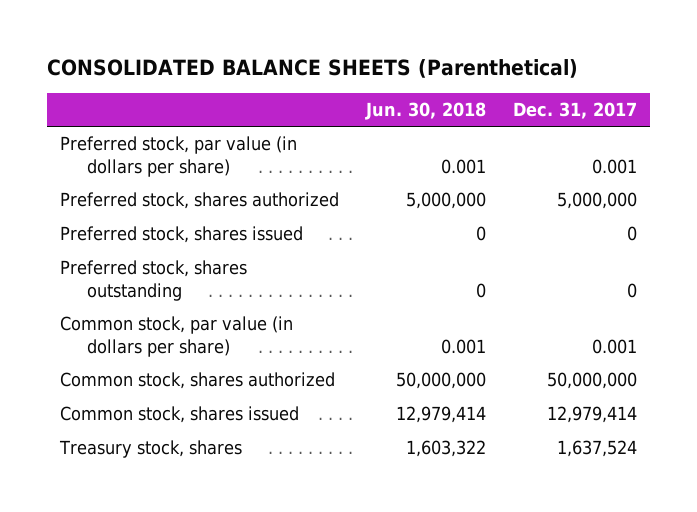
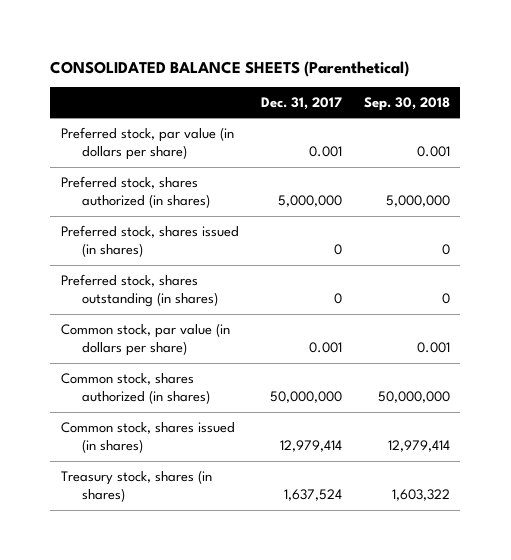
- | Jun. 30, 2018 | Dec. 31, 2017
+ | Dec. 31, 2017 | Sep. 30, 2018
- Preferred stock, shares authorized | 5,000,000 | 5,000,000
- Preferred stock, shares issued | 0 | 0
- Preferred stock, shares outstanding | 0 | 0
+ Preferred stock, shares authorized (in shares) | 5,000,000 | 5,000,000
+ Preferred stock, shares issued (in shares) | 0 | 0
+ Preferred stock, shares outstanding (in shares) | 0 | 0
- Common stock, shares authorized | 50,000,000 | 50,000,000
- Common stock, shares issued | 12,979,414 | 12,979,414
- Treasury stock, shares | 1,603,322 | 1,637,524
+ Common stock, shares authorized (in shares) | 50,000,000 | 50,000,000
+ Common stock, shares issued (in shares) | 12,979,414 | 12,979,414
+ Treasury stock, shares (in shares) | 1,637,524 | 1,603,322

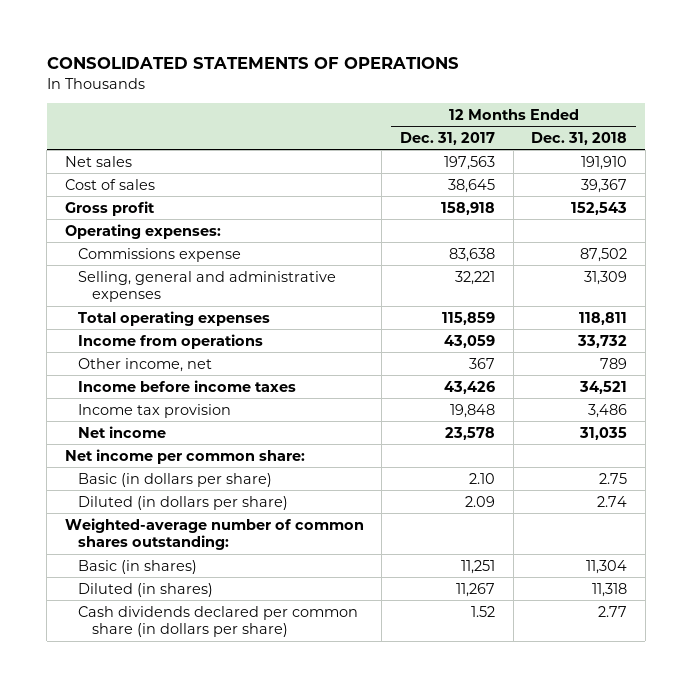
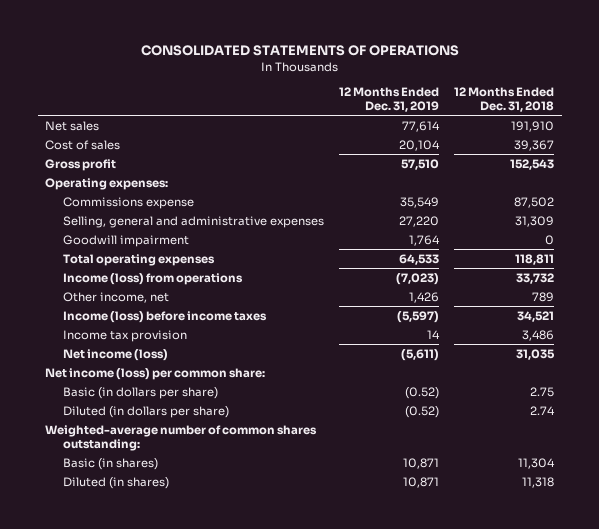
- | 12 Months Ended Dec. 31, 2017 | 12 Months Ended Dec. 31, 2018
+ | 12 Months Ended Dec. 31, 2019 | 12 Months Ended Dec. 31, 2018
+ Goodwill impairment | 1,764 | 0
- Income from operations | 43,059 | 33,732
+ Income (loss) from operations | (7,023) | 33,732
- Income before income taxes | 43,426 | 34,521
+ Income (loss) before income taxes | (5,597) | 34,521
- Net income | 23,578 | 31,035
- Net income per common share:
+ Net income (loss) | (5,611) | 31,035
+ Net income (loss) per common share:
- Cash dividends declared per common share (in dollars per share) | 1.52 | 2.77

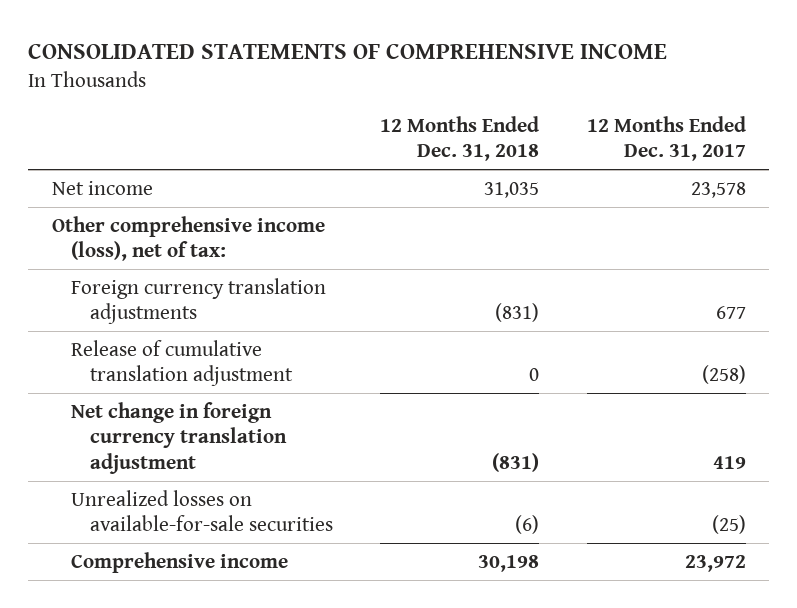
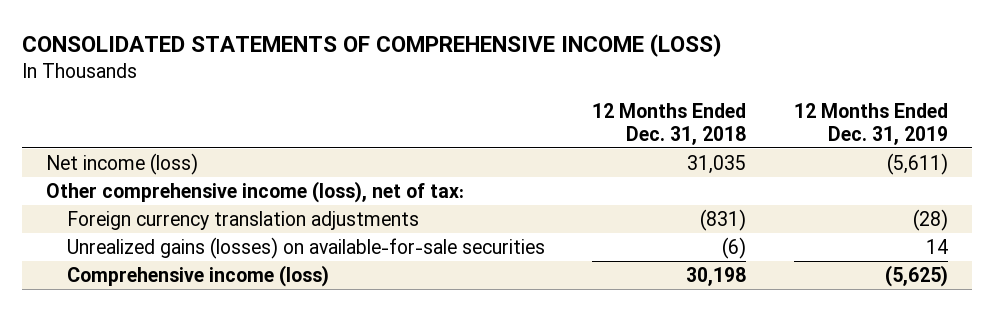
- CONSOLIDATED STATEMENTS OF COMPREHENSIVE INCOME
+ CONSOLIDATED STATEMENTS OF COMPREHENSIVE INCOME (LOSS)
- | 12 Months Ended Dec. 31, 2018 | 12 Months Ended Dec. 31, 2017
+ | 12 Months Ended Dec. 31, 2018 | 12 Months Ended Dec. 31, 2019
- Net income | 31,035 | 23,578
+ Net income (loss) | 31,035 | (5,611)
- Release of cumulative translation adjustment | 0 | (258)
- Net change in foreign currency translation adjustment | (831) | 419
- Unrealized losses on available-for-sale securities | (6) | (25)
- Comprehensive income | 30,198 | 23,972
+ Unrealized gains (losses) on available-for-sale securities | (6) | 14
+ Comprehensive income (loss) | 30,198 | (5,625)

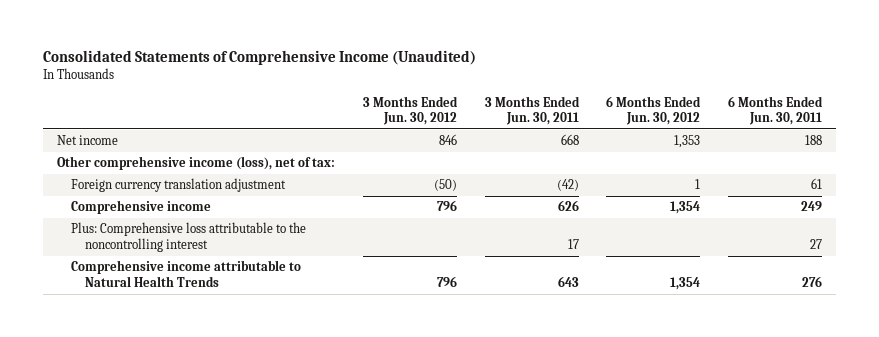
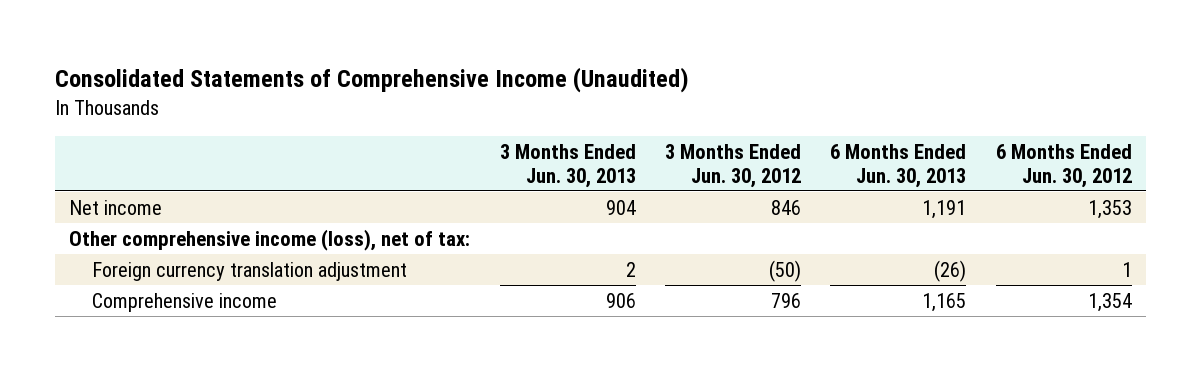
- | 3 Months Ended Jun. 30, 2012 | 3 Months Ended Jun. 30, 2011 | 6 Months Ended Jun. 30, 2012 | 6 Months Ended Jun. 30, 2011
+ | 3 Months Ended Jun. 30, 2013 | 3 Months Ended Jun. 30, 2012 | 6 Months Ended Jun. 30, 2013 | 6 Months Ended Jun. 30, 2012
- Plus: Comprehensive loss attributable to the noncontrolling interest | | 17 | | 27
- Comprehensive income attributable to Natural Health Trends | 796 | 643 | 1,354 | 276

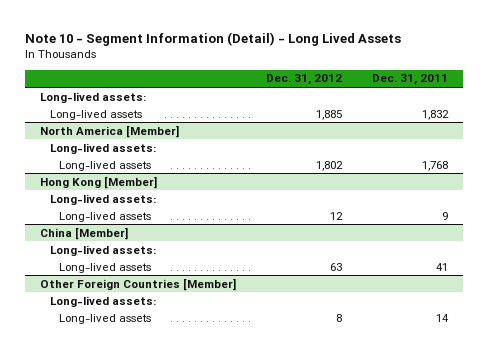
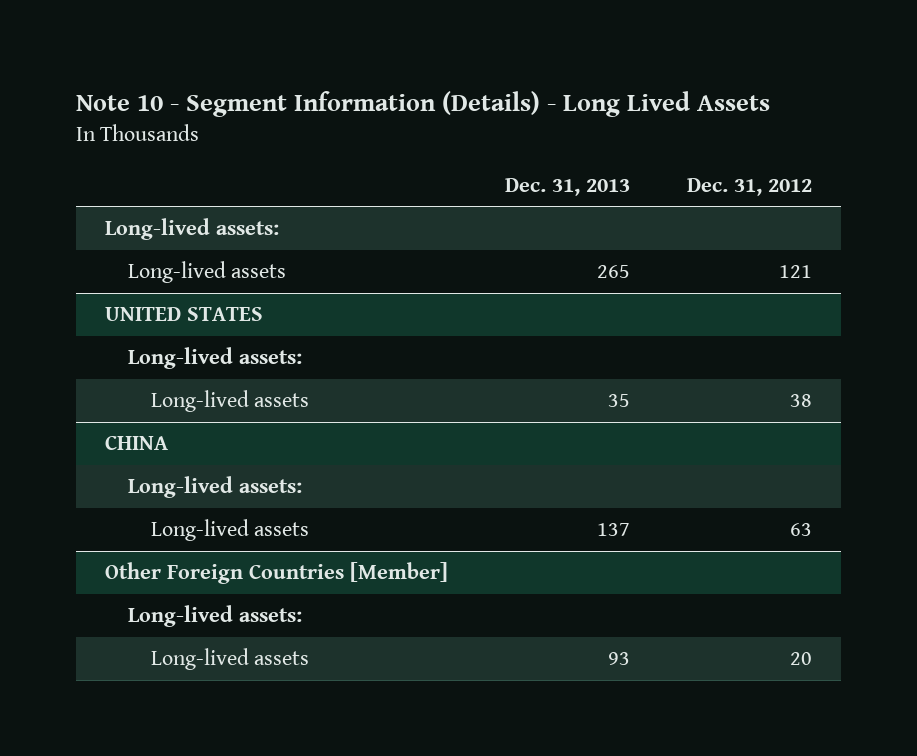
- Note 10 - Segment Information (Detail) - Long Lived Assets
+ Note 10 - Segment Information (Details) - Long Lived Assets
- | Dec. 31, 2012 | Dec. 31, 2011
+ | Dec. 31, 2013 | Dec. 31, 2012
- Long-lived assets | 1,885 | 1,832
- North America [Member]
- Long-lived assets:
- Long-lived assets | 1,802 | 1,768
- Hong Kong [Member]
+ Long-lived assets | 265 | 121
+ UNITED STATES
- Long-lived assets | 12 | 9
- China [Member]
+ Long-lived assets | 35 | 38
+ CHINA
@ Other Foreign Countries [Member]
- Long-lived assets | 8 | 14
+ Long-lived assets | 93 | 20

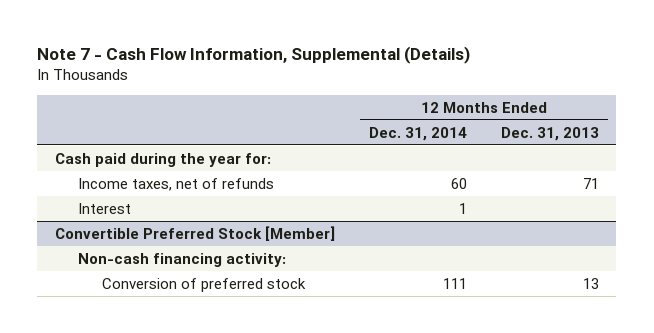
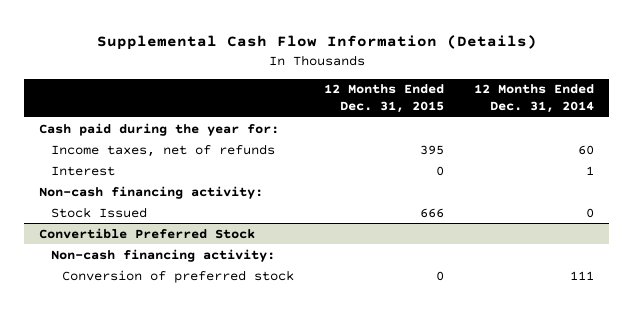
- Note 7 - Cash Flow Information, Supplemental (Details)
+ Supplemental Cash Flow Information (Details)
- | 12 Months Ended Dec. 31, 2014 | 12 Months Ended Dec. 31, 2013
+ | 12 Months Ended Dec. 31, 2015 | 12 Months Ended Dec. 31, 2014
- Convertible Preferred Stock [Member]
+ Stock Issued | 666 | 0
+ Convertible Preferred Stock
+ Non-cash financing activity:

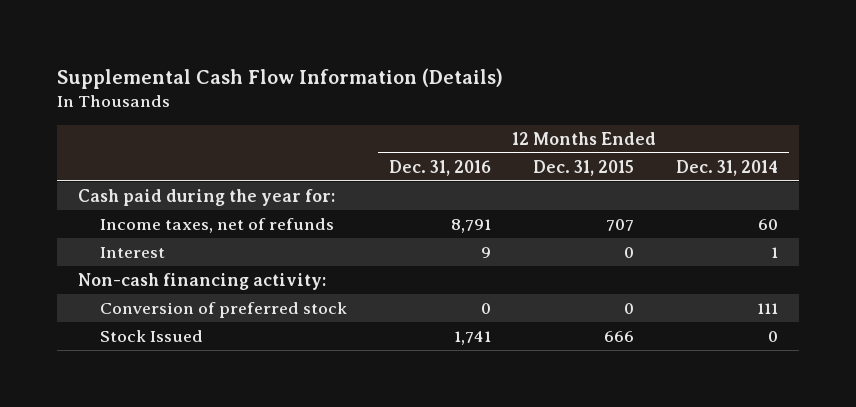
- | 12 Months Ended Dec. 31, 2015 | 12 Months Ended Dec. 31, 2014
+ | 12 Months Ended Dec. 31, 2016 | 12 Months Ended Dec. 31, 2015 | 12 Months Ended Dec. 31, 2014
- Income taxes, net of refunds | 395 | 60
+ Income taxes, net of refunds | 8,791 | 707 | 60
- Convertible Preferred Stock
- Non-cash financing activity:
moved down: Stock Issued | 1,741 | 666 | 0

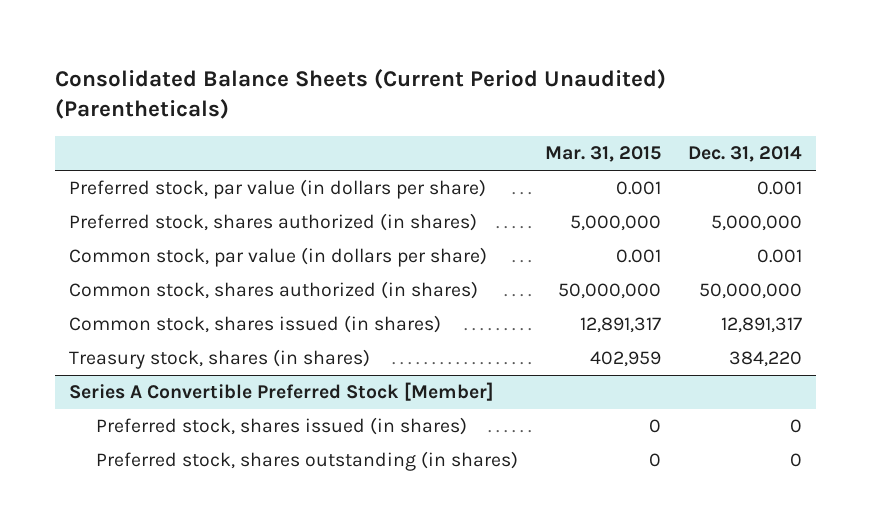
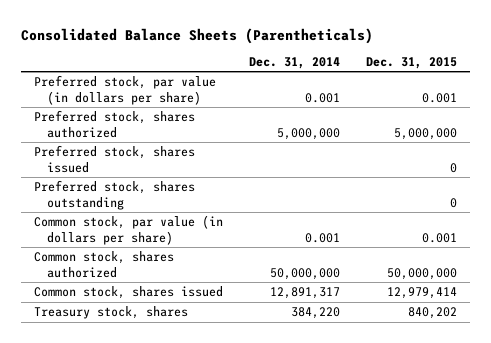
- Consolidated Balance Sheets (Current Period Unaudited) (Parentheticals)
+ Consolidated Balance Sheets (Parentheticals)
- | Mar. 31, 2015 | Dec. 31, 2014
+ | Dec. 31, 2014 | Dec. 31, 2015
- Preferred stock, shares authorized (in shares) | 5,000,000 | 5,000,000
+ Preferred stock, shares authorized | 5,000,000 | 5,000,000
+ Preferred stock, shares issued | | 0
+ Preferred stock, shares outstanding | | 0
- Common stock, shares authorized (in shares) | 50,000,000 | 50,000,000
- Common stock, shares issued (in shares) | 12,891,317 | 12,891,317
- Treasury stock, shares (in shares) | 402,959 | 384,220
- Series A Convertible Preferred Stock [Member]
- Preferred stock, shares issued (in shares) | 0 | 0
- Preferred stock, shares outstanding (in shares) | 0 | 0
+ Common stock, shares authorized | 50,000,000 | 50,000,000
+ Common stock, shares issued | 12,891,317 | 12,979,414
+ Treasury stock, shares | 384,220 | 840,202

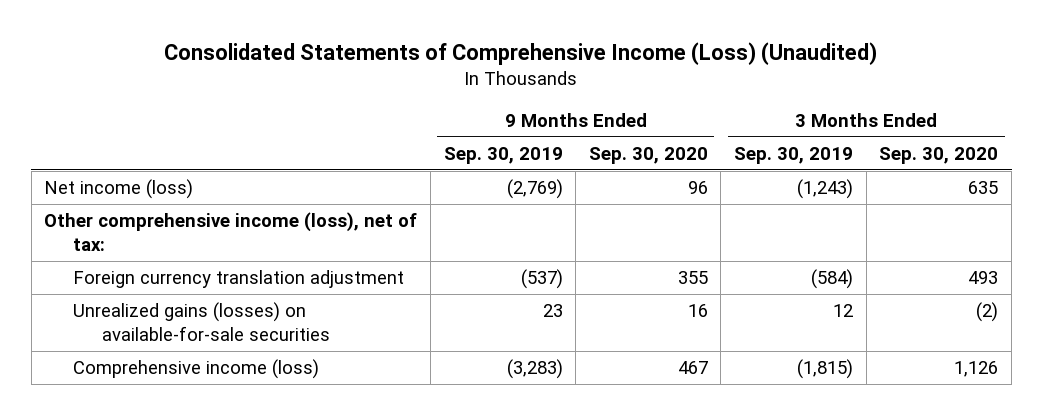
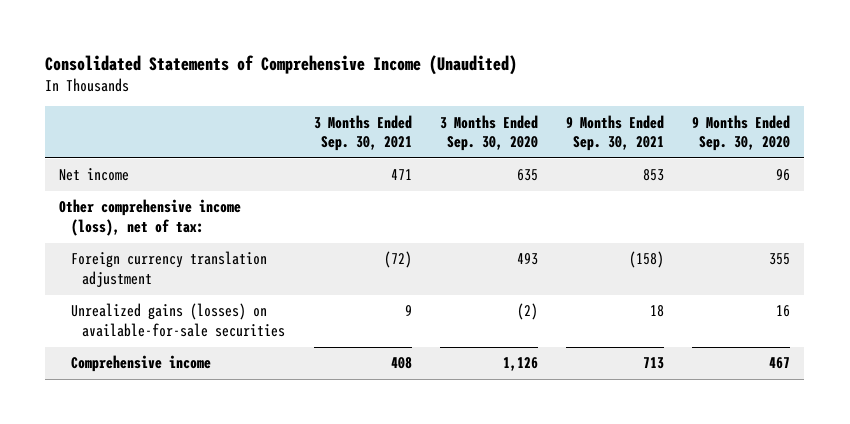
- Consolidated Statements of Comprehensive Income (Loss) (Unaudited)
+ Consolidated Statements of Comprehensive Income (Unaudited)
- | 9 Months Ended Sep. 30, 2019 | 9 Months Ended Sep. 30, 2020 | 3 Months Ended Sep. 30, 2019 | 3 Months Ended Sep. 30, 2020
+ | 3 Months Ended Sep. 30, 2021 | 3 Months Ended Sep. 30, 2020 | 9 Months Ended Sep. 30, 2021 | 9 Months Ended Sep. 30, 2020
- Net income (loss) | (2,769) | 96 | (1,243) | 635
+ Net income | 471 | 635 | 853 | 96
- Comprehensive income (loss) | (3,283) | 467 | (1,815) | 1,126
+ Comprehensive income | 408 | 1,126 | 713 | 467

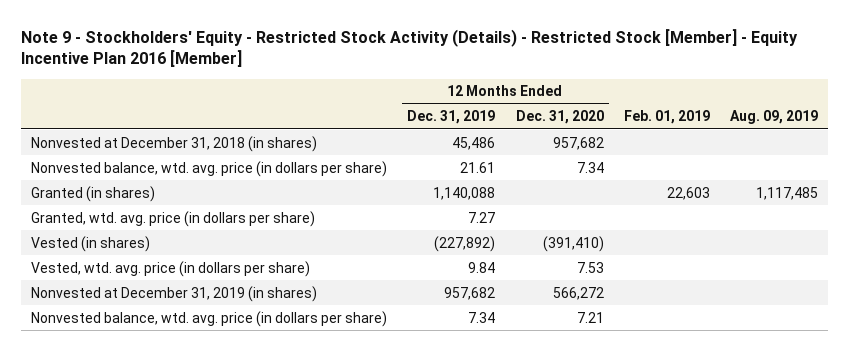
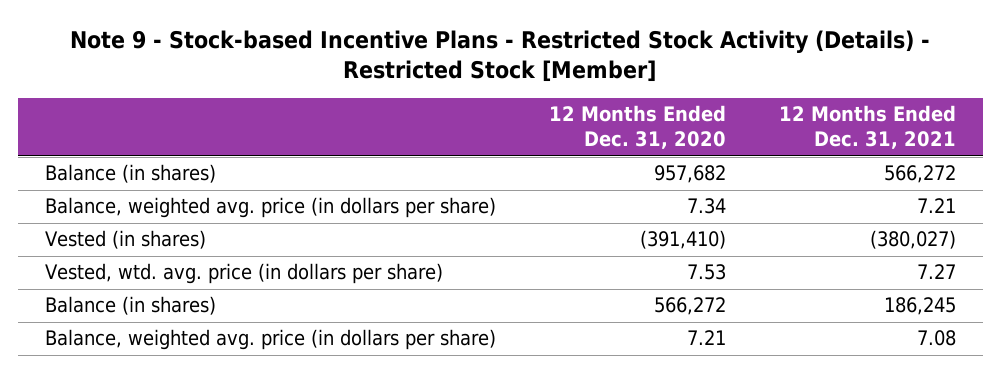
- Note 9 - Stockholders' Equity - Restricted Stock Activity (Details) - Restricted Stock [Member] - Equity Incentive Plan 2016 [Member]
+ Note 9 - Stock-based Incentive Plans - Restricted Stock Activity (Details) - Restricted Stock [Member]
- | 12 Months Ended Dec. 31, 2019 | 12 Months Ended Dec. 31, 2020 | Feb. 01, 2019 | Aug. 09, 2019
+ | 12 Months Ended Dec. 31, 2020 | 12 Months Ended Dec. 31, 2021
- Nonvested at December 31, 2018 (in shares) | 45,486 | 957,682 | |
- Nonvested balance, wtd. avg. price (in dollars per share) | 21.61 | 7.34 | |
- Granted (in shares) | 1,140,088 | | 22,603 | 1,117,485
- Granted, wtd. avg. price (in dollars per share) | 7.27 | | |
+ Balance (in shares) | 957,682 | 566,272
+ Balance, weighted avg. price (in dollars per share) | 7.34 | 7.21
- Nonvested at December 31, 2019 (in shares) | 957,682 | 566,272 | |
- Nonvested balance, wtd. avg. price (in dollars per share) | 7.34 | 7.21 | |
+ Balance (in shares) | 566,272 | 186,245
+ Balance, weighted avg. price (in dollars per share) | 7.21 | 7.08

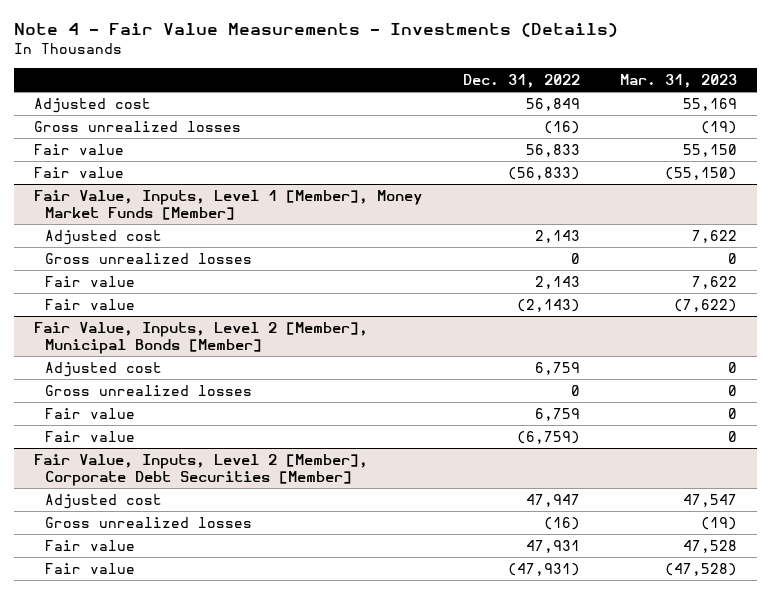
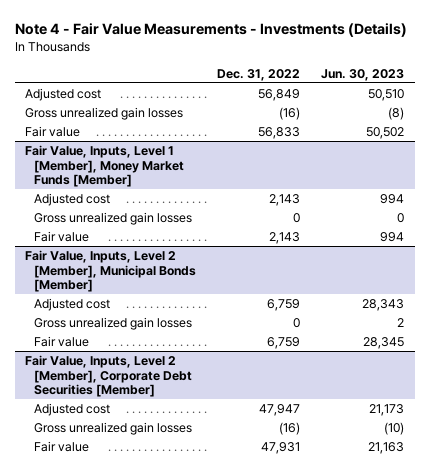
- | Dec. 31, 2022 | Mar. 31, 2023
+ | Dec. 31, 2022 | Jun. 30, 2023
- Gross unrealized losses | (16) | (19)
+ Gross unrealized gain losses | (16) | (8)
- Fair value | (56,833) | (55,150)
@ Fair Value, Inputs, Level 1 [Member], Money Market Funds [Member]
- Gross unrealized losses | 0 | 0
+ Gross unrealized gain losses | 0 | 0
- Fair value | (2,143) | (7,622)
@ Fair Value, Inputs, Level 2 [Member], Municipal Bonds [Member]
- Gross unrealized losses | 0 | 0
+ Gross unrealized gain losses | 0 | 2
- Fair value | (6,759) | 0
@ Fair Value, Inputs, Level 2 [Member], Corporate Debt Securities [Member]
- Gross unrealized losses | (16) | (19)
+ Gross unrealized gain losses | (16) | (10)
- Fair value | (47,931) | (47,528)

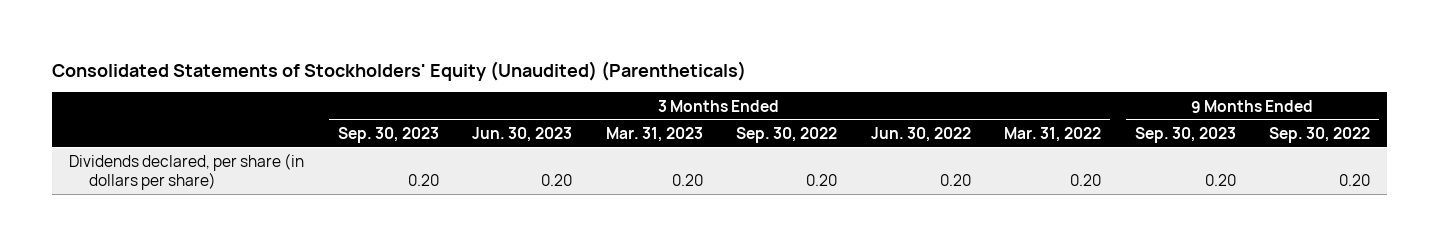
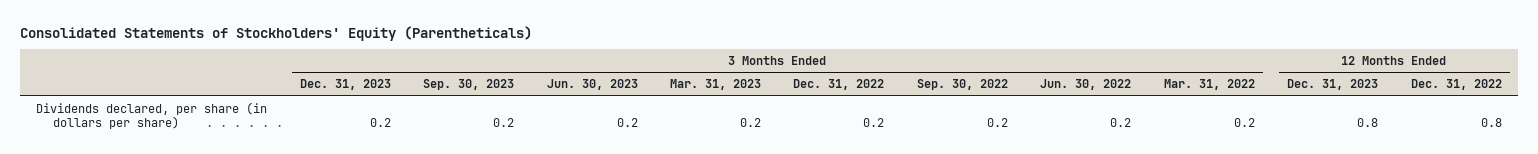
- Consolidated Statements of Stockholders' Equity (Unaudited) (Parentheticals)
+ Consolidated Statements of Stockholders' Equity (Parentheticals)
- | 3 Months Ended Sep. 30, 2023 | 3 Months Ended Jun. 30, 2023 | 3 Months Ended Mar. 31, 2023 | 3 Months Ended Sep. 30, 2022 | 3 Months Ended Jun. 30, 2022 | 3 Months Ended Mar. 31, 2022 | 9 Months Ended Sep. 30, 2023 | 9 Months Ended Sep. 30, 2022
+ | 3 Months Ended Dec. 31, 2023 | 3 Months Ended Sep. 30, 2023 | 3 Months Ended Jun. 30, 2023 | 3 Months Ended Mar. 31, 2023 | 3 Months Ended Dec. 31, 2022 | 3 Months Ended Sep. 30, 2022 | 3 Months Ended Jun. 30, 2022 | 3 Months Ended Mar. 31, 2022 | 12 Months Ended Dec. 31, 2023 | 12 Months Ended Dec. 31, 2022
- Dividends declared, per share (in dollars per share) | 0.20 | 0.20 | 0.20 | 0.20 | 0.20 | 0.20 | 0.20 | 0.20
+ Dividends declared, per share (in dollars per share) | 0.2 | 0.2 | 0.2 | 0.2 | 0.2 | 0.2 | 0.2 | 0.2 | 0.8 | 0.8

